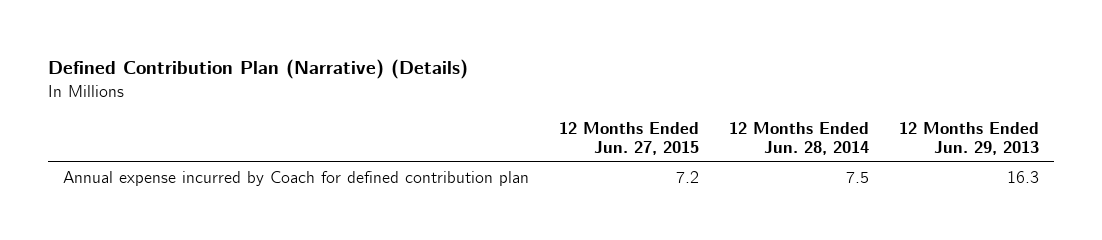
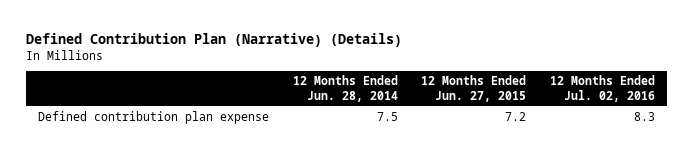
- | 12 Months Ended Jun. 27, 2015 | 12 Months Ended Jun. 28, 2014 | 12 Months Ended Jun. 29, 2013
+ | 12 Months Ended Jun. 28, 2014 | 12 Months Ended Jun. 27, 2015 | 12 Months Ended Jul. 02, 2016
- Annual expense incurred by Coach for defined contribution plan | 7.2 | 7.5 | 16.3
+ Defined contribution plan expense | 7.5 | 7.2 | 8.3

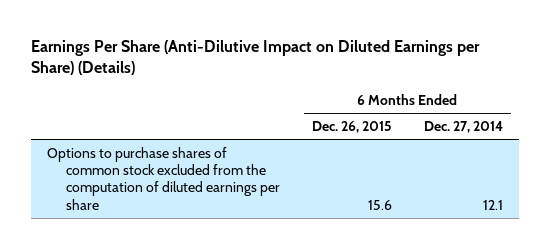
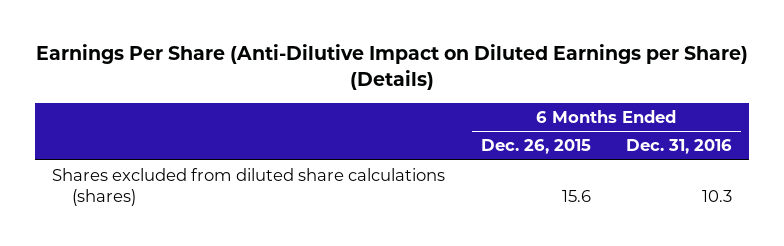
- | 6 Months Ended Dec. 26, 2015 | 6 Months Ended Dec. 27, 2014
+ | 6 Months Ended Dec. 26, 2015 | 6 Months Ended Dec. 31, 2016
- Options to purchase shares of common stock excluded from the computation of diluted earnings per share | 15.6 | 12.1
+ Shares excluded from diluted share calculations (shares) | 15.6 | 10.3

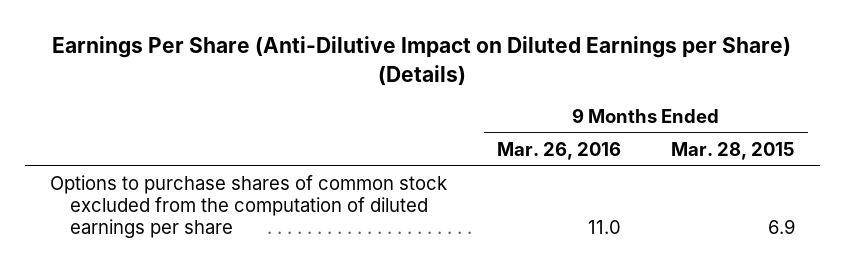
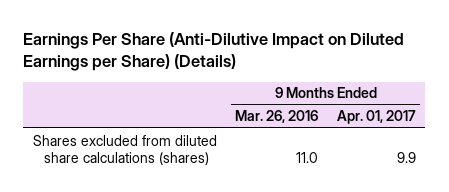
- | 9 Months Ended Mar. 26, 2016 | 9 Months Ended Mar. 28, 2015
+ | 9 Months Ended Mar. 26, 2016 | 9 Months Ended Apr. 01, 2017
- Options to purchase shares of common stock excluded from the computation of diluted earnings per share | 11.0 | 6.9
+ Shares excluded from diluted share calculations (shares) | 11.0 | 9.9

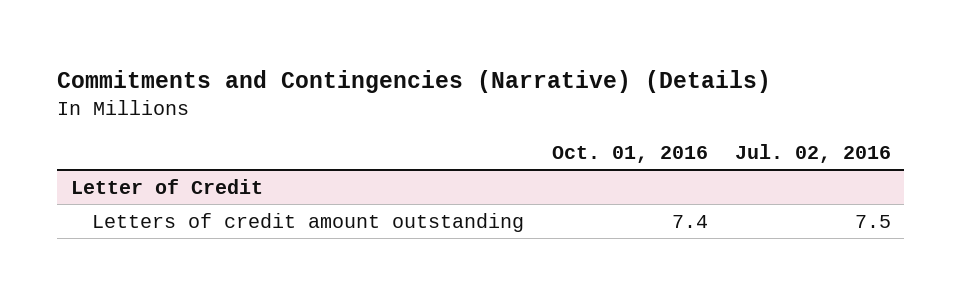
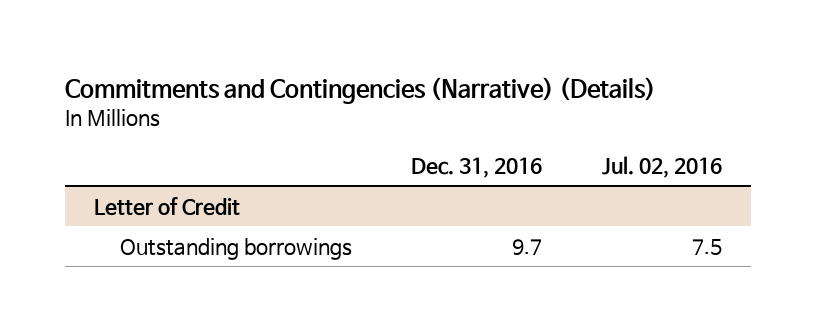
- | Oct. 01, 2016 | Jul. 02, 2016
+ | Dec. 31, 2016 | Jul. 02, 2016
@ Letter of Credit
- Letters of credit amount outstanding | 7.4 | 7.5
+ Outstanding borrowings | 9.7 | 7.5

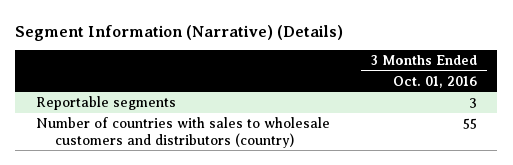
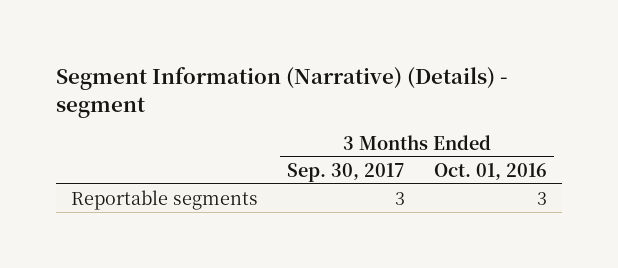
- Segment Information (Narrative) (Details)
+ Segment Information (Narrative) (Details) - segment
- | 3 Months Ended Oct. 01, 2016
+ | 3 Months Ended Sep. 30, 2017 | 3 Months Ended Oct. 01, 2016
- Number of countries with sales to wholesale customers and distributors (country) | 55

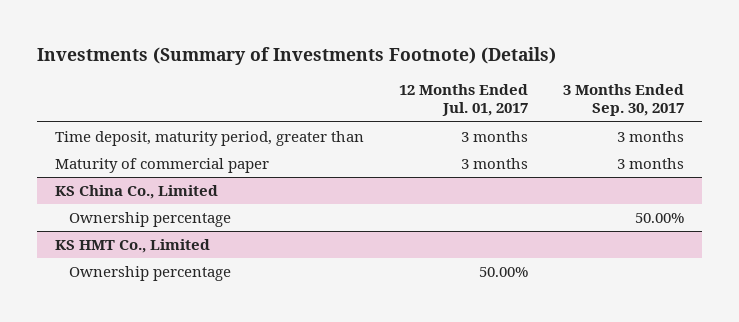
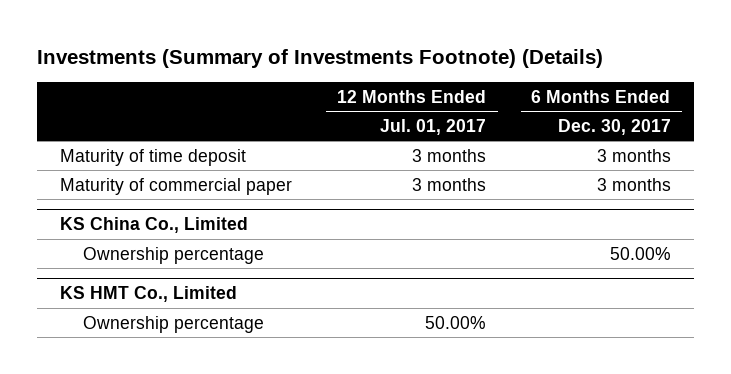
- | 12 Months Ended Jul. 01, 2017 | 3 Months Ended Sep. 30, 2017
+ | 12 Months Ended Jul. 01, 2017 | 6 Months Ended Dec. 30, 2017
- Time deposit, maturity period, greater than | 3 months | 3 months
+ Maturity of time deposit | 3 months | 3 months

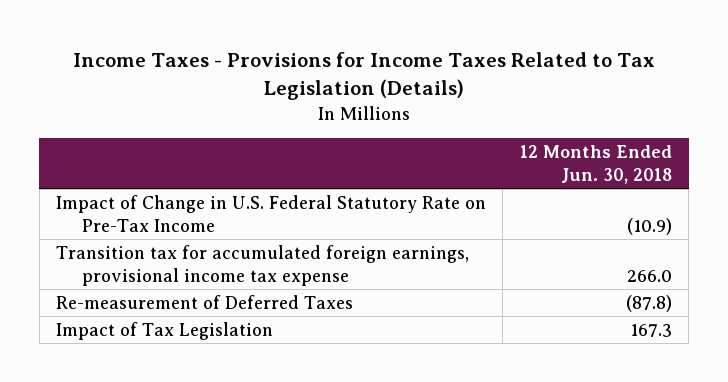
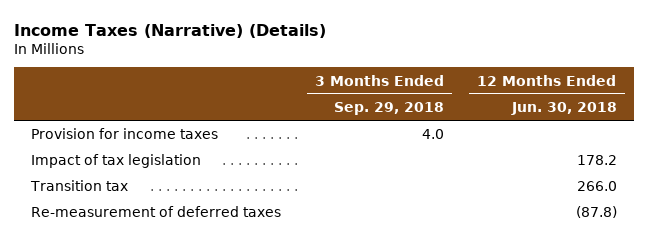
- Income Taxes - Provisions for Income Taxes Related to Tax Legislation (Details)
+ Income Taxes (Narrative) (Details)
- | 12 Months Ended Jun. 30, 2018
+ | 3 Months Ended Sep. 29, 2018 | 12 Months Ended Jun. 30, 2018
- Impact of Change in U.S. Federal Statutory Rate on Pre-Tax Income | (10.9)
- Transition tax for accumulated foreign earnings, provisional income tax expense | 266.0
- Re-measurement of Deferred Taxes | (87.8)
- Impact of Tax Legislation | 167.3
+ Provision for income taxes | 4.0 |
+ Impact of tax legislation | | 178.2
+ Transition tax | | 266.0
+ Re-measurement of deferred taxes | | (87.8)

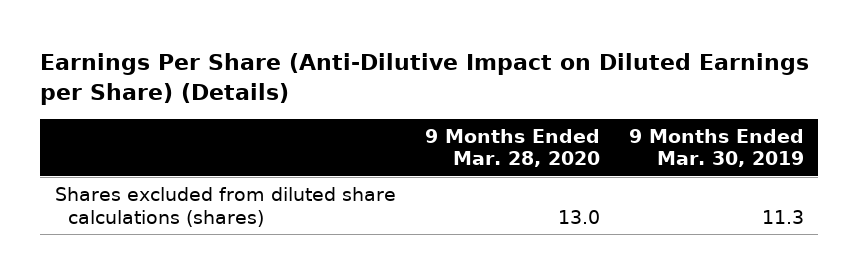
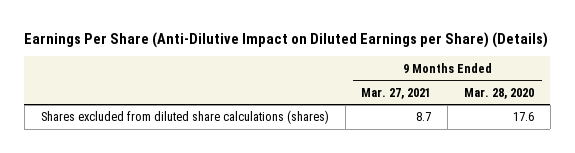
- | 9 Months Ended Mar. 28, 2020 | 9 Months Ended Mar. 30, 2019
+ | 9 Months Ended Mar. 27, 2021 | 9 Months Ended Mar. 28, 2020
- Shares excluded from diluted share calculations (shares) | 13.0 | 11.3
+ Shares excluded from diluted share calculations (shares) | 8.7 | 17.6

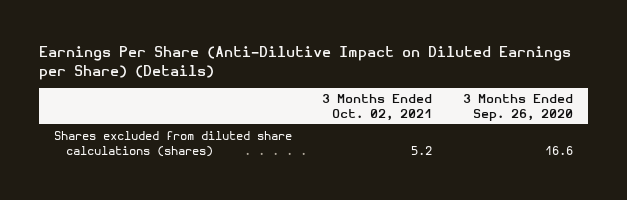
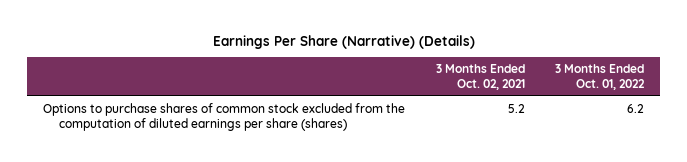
- Earnings Per Share (Anti-Dilutive Impact on Diluted Earnings per Share) (Details)
+ Earnings Per Share (Narrative) (Details)
- | 3 Months Ended Oct. 02, 2021 | 3 Months Ended Sep. 26, 2020
+ | 3 Months Ended Oct. 02, 2021 | 3 Months Ended Oct. 01, 2022
- Shares excluded from diluted share calculations (shares) | 5.2 | 16.6
+ Options to purchase shares of common stock excluded from the computation of diluted earnings per share (shares) | 5.2 | 6.2

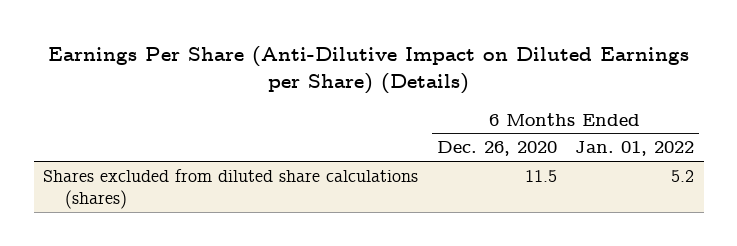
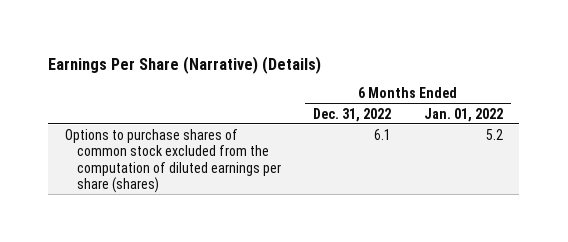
- Earnings Per Share (Anti-Dilutive Impact on Diluted Earnings per Share) (Details)
+ Earnings Per Share (Narrative) (Details)
- | 6 Months Ended Dec. 26, 2020 | 6 Months Ended Jan. 01, 2022
+ | 6 Months Ended Dec. 31, 2022 | 6 Months Ended Jan. 01, 2022
- Shares excluded from diluted share calculations (shares) | 11.5 | 5.2
+ Options to purchase shares of common stock excluded from the computation of diluted earnings per share (shares) | 6.1 | 5.2

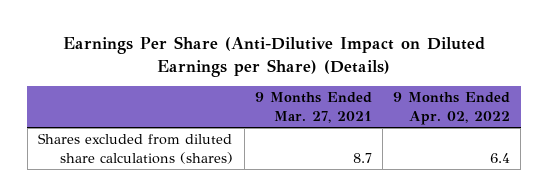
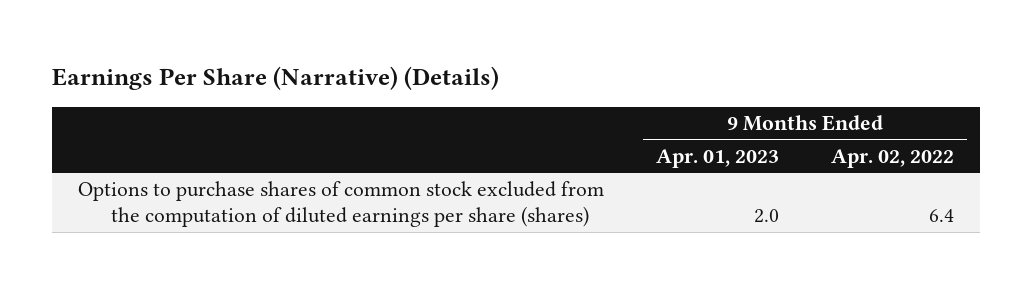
- Earnings Per Share (Anti-Dilutive Impact on Diluted Earnings per Share) (Details)
+ Earnings Per Share (Narrative) (Details)
- | 9 Months Ended Mar. 27, 2021 | 9 Months Ended Apr. 02, 2022
+ | 9 Months Ended Apr. 01, 2023 | 9 Months Ended Apr. 02, 2022
- Shares excluded from diluted share calculations (shares) | 8.7 | 6.4
+ Options to purchase shares of common stock excluded from the computation of diluted earnings per share (shares) | 2.0 | 6.4

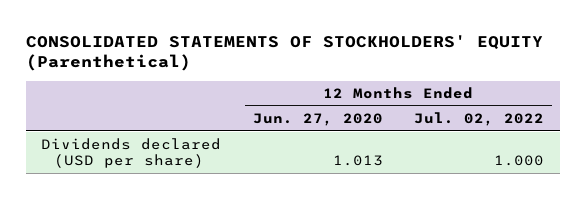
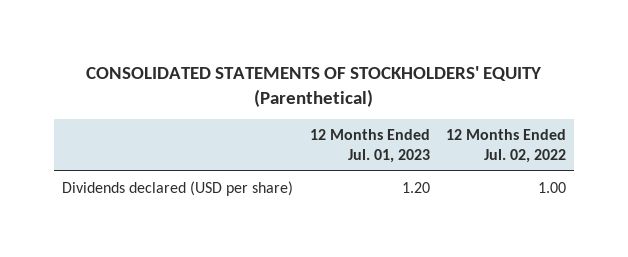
- | 12 Months Ended Jun. 27, 2020 | 12 Months Ended Jul. 02, 2022
+ | 12 Months Ended Jul. 01, 2023 | 12 Months Ended Jul. 02, 2022
- Dividends declared (USD per share) | 1.013 | 1.000
+ Dividends declared (USD per share) | 1.20 | 1.00

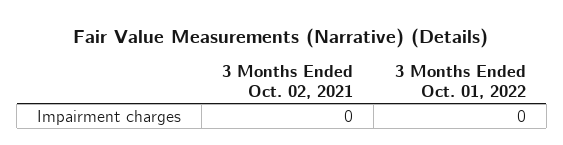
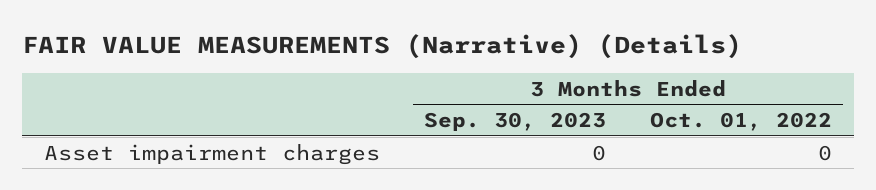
- Fair Value Measurements (Narrative) (Details)
+ FAIR VALUE MEASUREMENTS (Narrative) (Details)
- | 3 Months Ended Oct. 02, 2021 | 3 Months Ended Oct. 01, 2022
+ | 3 Months Ended Sep. 30, 2023 | 3 Months Ended Oct. 01, 2022
- Impairment charges | 0 | 0
+ Asset impairment charges | 0 | 0

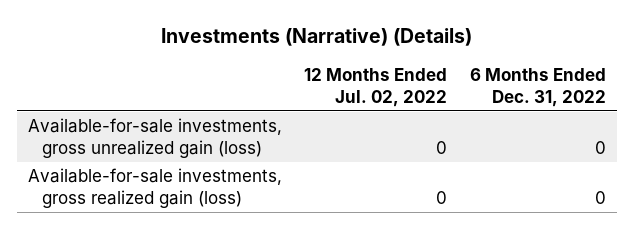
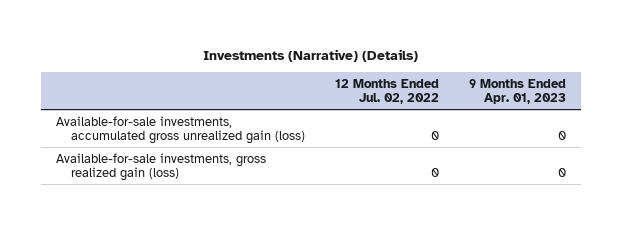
- | 12 Months Ended Jul. 02, 2022 | 6 Months Ended Dec. 31, 2022
+ | 12 Months Ended Jul. 02, 2022 | 9 Months Ended Apr. 01, 2023
- Available-for-sale investments, gross unrealized gain (loss) | 0 | 0
+ Available-for-sale investments, accumulated gross unrealized gain (loss) | 0 | 0

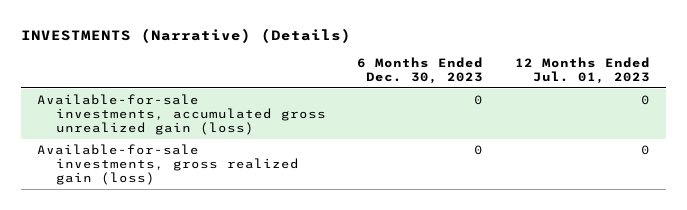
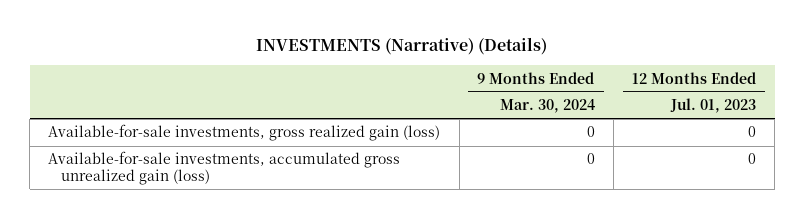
- | 6 Months Ended Dec. 30, 2023 | 12 Months Ended Jul. 01, 2023
+ | 9 Months Ended Mar. 30, 2024 | 12 Months Ended Jul. 01, 2023
moved down: Available-for-sale investments, accumulated gross unrealized gain (loss) | 0 | 0

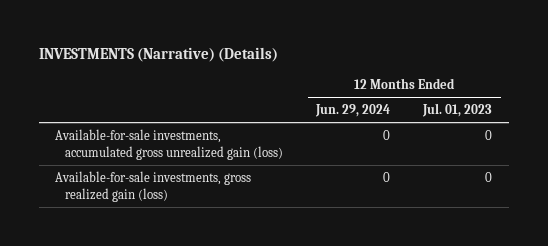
- | 9 Months Ended Mar. 30, 2024 | 12 Months Ended Jul. 01, 2023
+ | 12 Months Ended Jun. 29, 2024 | 12 Months Ended Jul. 01, 2023
moved down: Available-for-sale investments, gross realized gain (loss) | 0 | 0

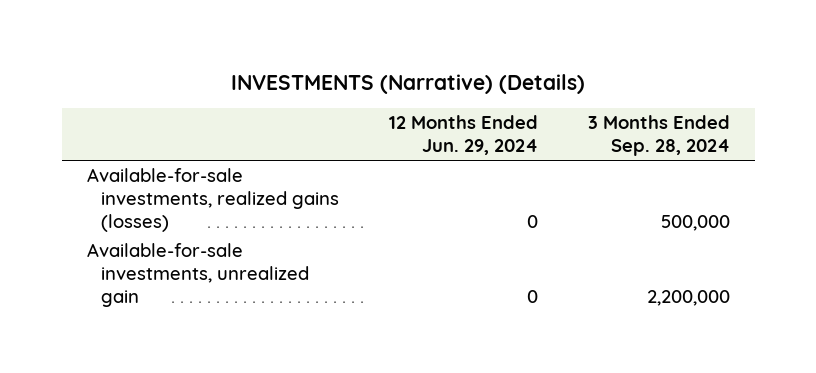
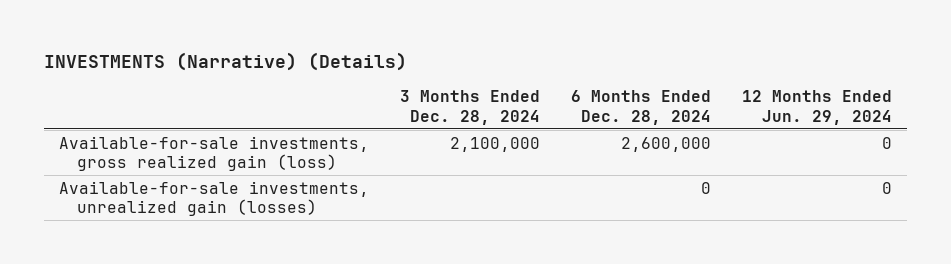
- | 12 Months Ended Jun. 29, 2024 | 3 Months Ended Sep. 28, 2024
+ | 3 Months Ended Dec. 28, 2024 | 6 Months Ended Dec. 28, 2024 | 12 Months Ended Jun. 29, 2024
- Available-for-sale investments, realized gains (losses) | 0 | 500,000
- Available-for-sale investments, unrealized gain | 0 | 2,200,000
+ Available-for-sale investments, gross realized gain (loss) | 2,100,000 | 2,600,000 | 0
+ Available-for-sale investments, unrealized gain (losses) | | 0 | 0

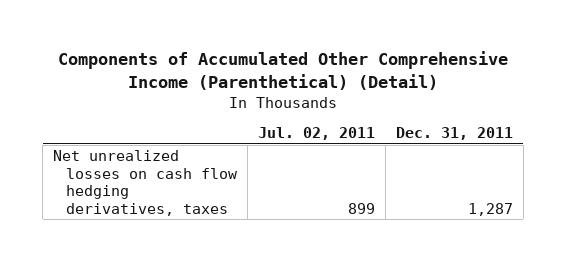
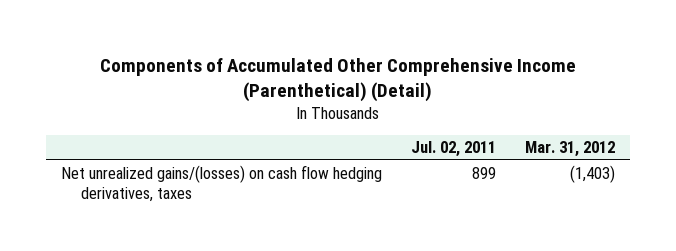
- | Jul. 02, 2011 | Dec. 31, 2011
+ | Jul. 02, 2011 | Mar. 31, 2012
- Net unrealized losses on cash flow hedging derivatives, taxes | 899 | 1,287
+ Net unrealized gains/(losses) on cash flow hedging derivatives, taxes | 899 | (1,403)

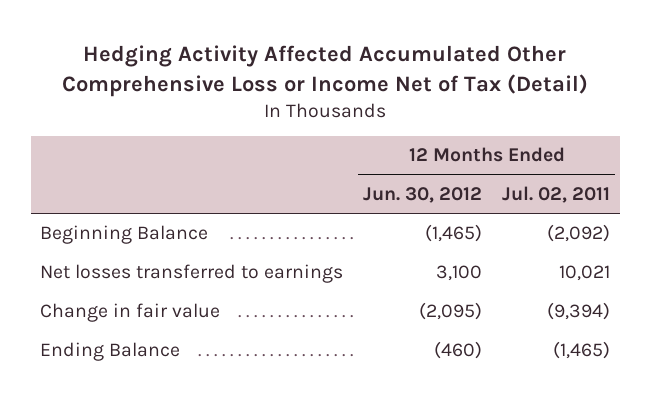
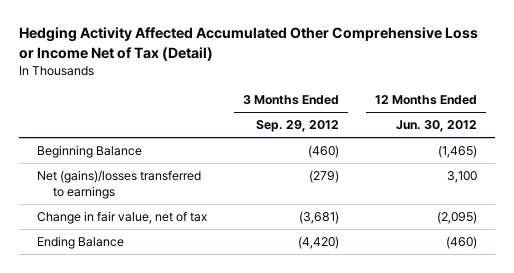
- | 12 Months Ended Jun. 30, 2012 | 12 Months Ended Jul. 02, 2011
+ | 3 Months Ended Sep. 29, 2012 | 12 Months Ended Jun. 30, 2012
- Net losses transferred to earnings | 3,100 | 10,021
- Change in fair value | (2,095) | (9,394)
+ Net (gains)/losses transferred to earnings | (279) | 3,100
+ Change in fair value, net of tax | (3,681) | (2,095)

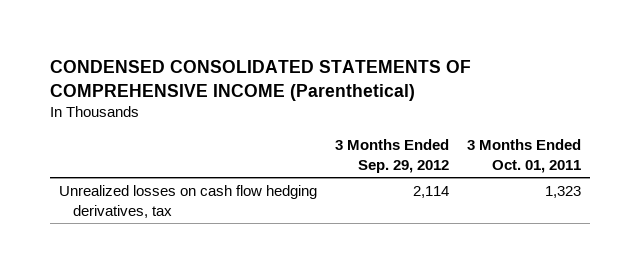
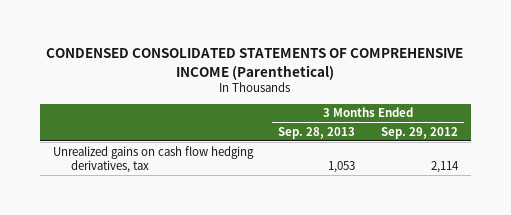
- | 3 Months Ended Sep. 29, 2012 | 3 Months Ended Oct. 01, 2011
+ | 3 Months Ended Sep. 28, 2013 | 3 Months Ended Sep. 29, 2012
- Unrealized losses on cash flow hedging derivatives, tax | 2,114 | 1,323
+ Unrealized gains on cash flow hedging derivatives, tax | 1,053 | 2,114

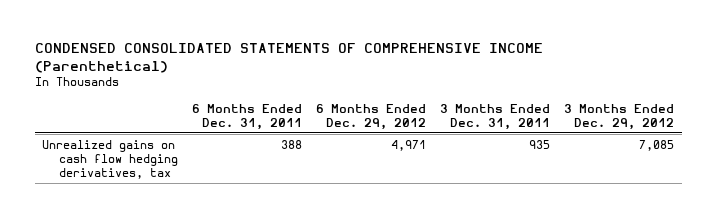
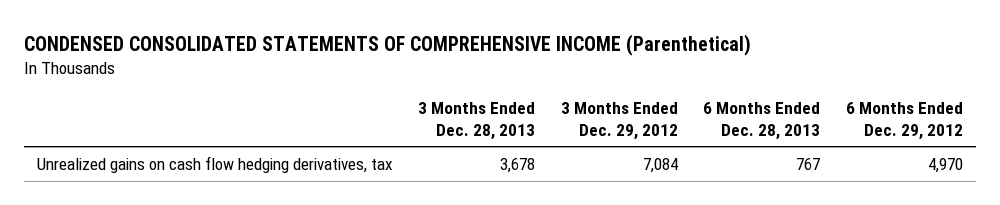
- | 6 Months Ended Dec. 31, 2011 | 6 Months Ended Dec. 29, 2012 | 3 Months Ended Dec. 31, 2011 | 3 Months Ended Dec. 29, 2012
+ | 3 Months Ended Dec. 28, 2013 | 3 Months Ended Dec. 29, 2012 | 6 Months Ended Dec. 28, 2013 | 6 Months Ended Dec. 29, 2012
- Unrealized gains on cash flow hedging derivatives, tax | 388 | 4,971 | 935 | 7,085
+ Unrealized gains on cash flow hedging derivatives, tax | 3,678 | 7,084 | 767 | 4,970

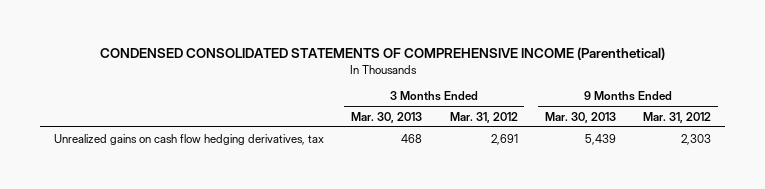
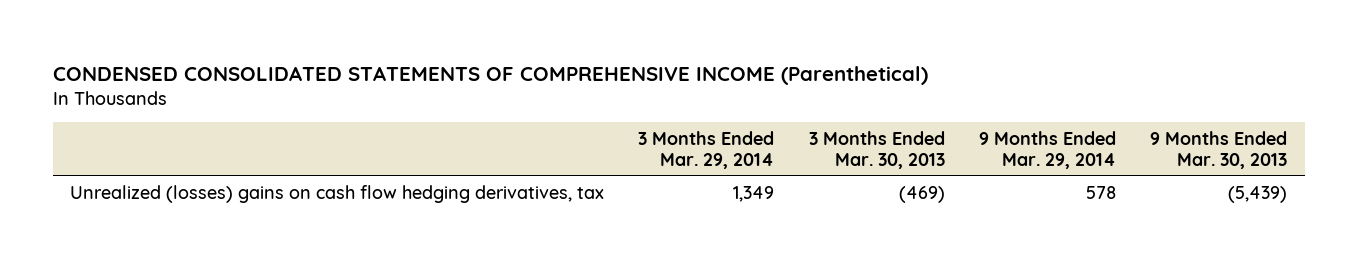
- | 3 Months Ended Mar. 30, 2013 | 3 Months Ended Mar. 31, 2012 | 9 Months Ended Mar. 30, 2013 | 9 Months Ended Mar. 31, 2012
+ | 3 Months Ended Mar. 29, 2014 | 3 Months Ended Mar. 30, 2013 | 9 Months Ended Mar. 29, 2014 | 9 Months Ended Mar. 30, 2013
- Unrealized gains on cash flow hedging derivatives, tax | 468 | 2,691 | 5,439 | 2,303
+ Unrealized (losses) gains on cash flow hedging derivatives, tax | 1,349 | (469) | 578 | (5,439)

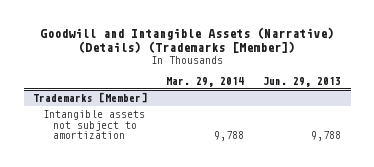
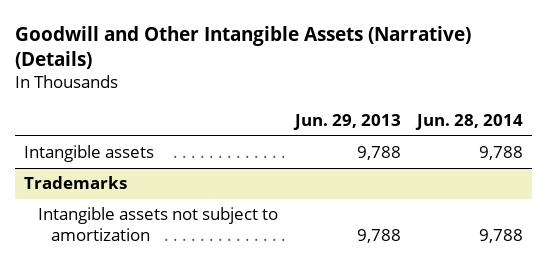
- Goodwill and Intangible Assets (Narrative) (Details) (Trademarks [Member])
+ Goodwill and Other Intangible Assets (Narrative) (Details)
- | Mar. 29, 2014 | Jun. 29, 2013
+ | Jun. 29, 2013 | Jun. 28, 2014
- Trademarks [Member]
+ Intangible assets | 9,788 | 9,788
+ Trademarks

